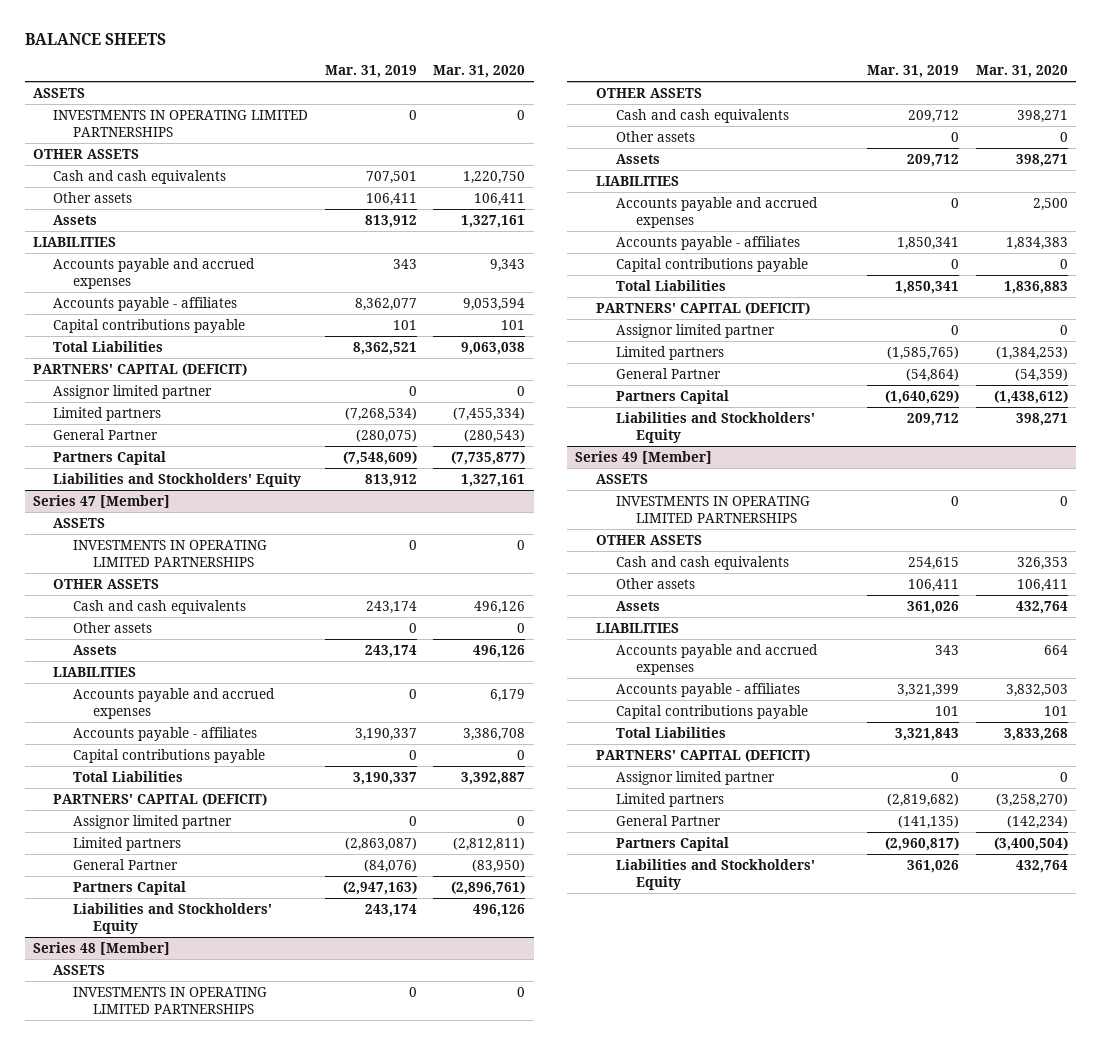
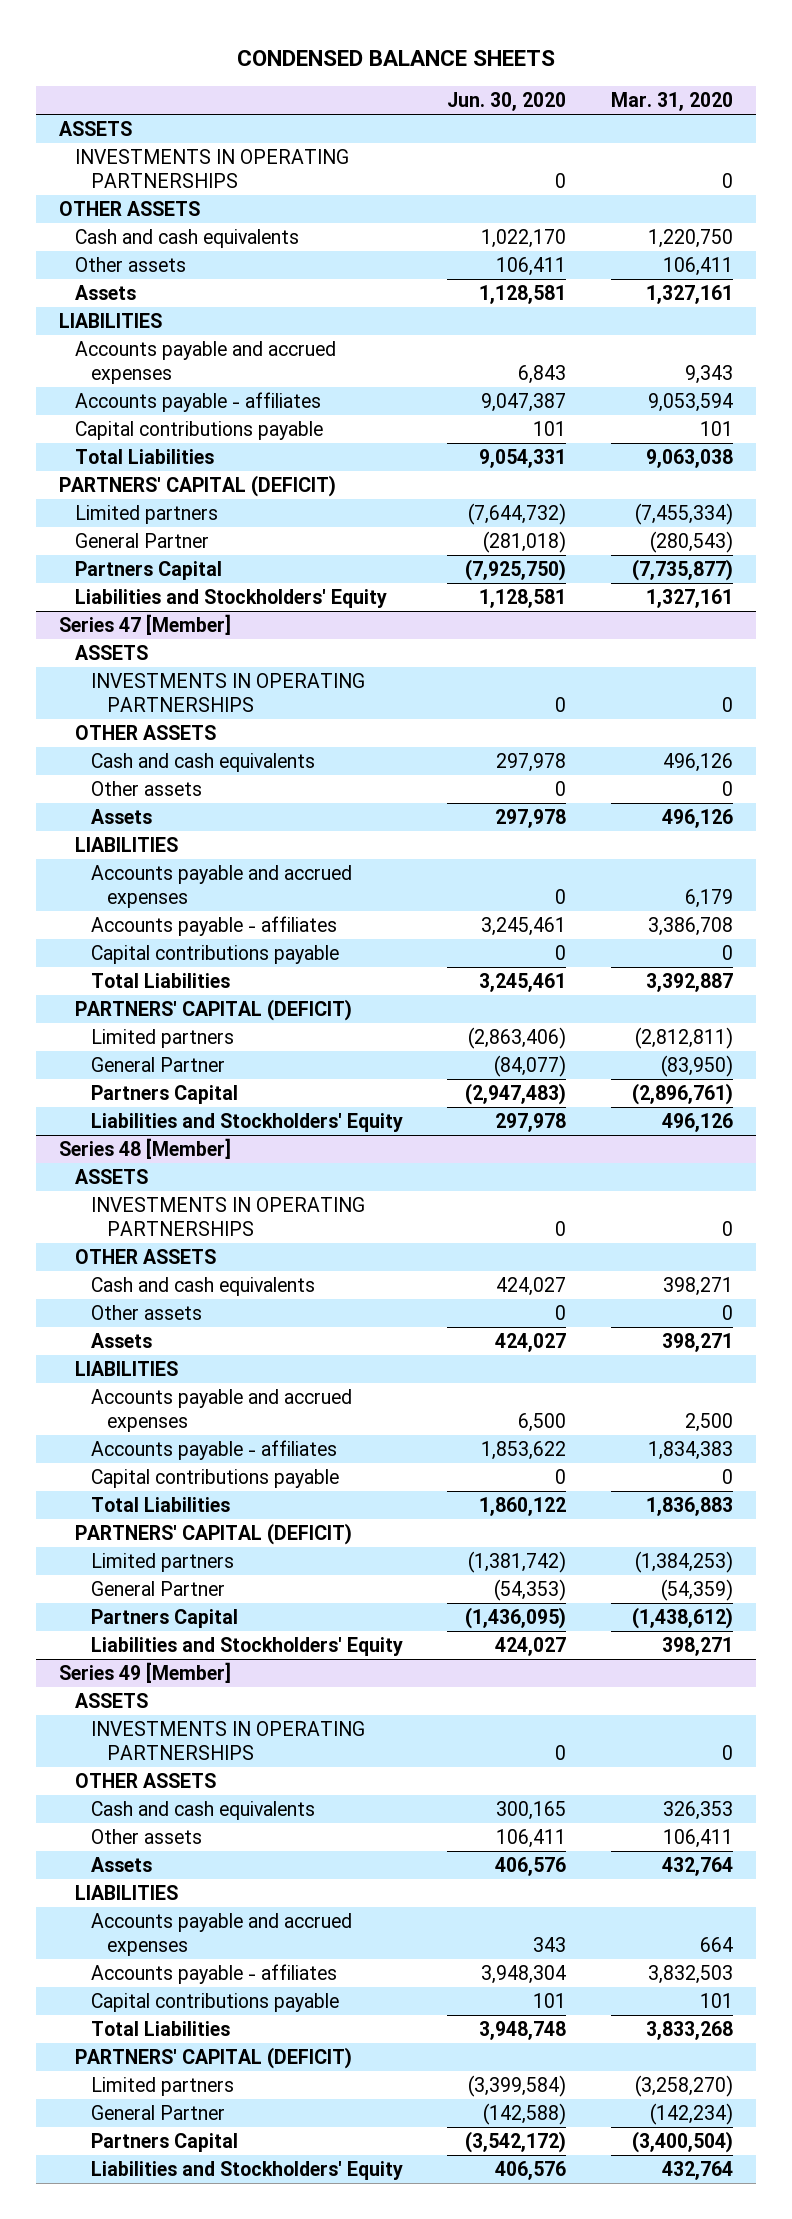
- BALANCE SHEETS
+ CONDENSED BALANCE SHEETS
- | Mar. 31, 2019 | Mar. 31, 2020
+ | Jun. 30, 2020 | Mar. 31, 2020
- INVESTMENTS IN OPERATING LIMITED PARTNERSHIPS | 0 | 0
+ INVESTMENTS IN OPERATING PARTNERSHIPS | 0 | 0
- Assignor limited partner | 0 | 0
@ Series 47 [Member]
- INVESTMENTS IN OPERATING LIMITED PARTNERSHIPS | 0 | 0
+ INVESTMENTS IN OPERATING PARTNERSHIPS | 0 | 0
- Assignor limited partner | 0 | 0
@ Series 48 [Member]
- INVESTMENTS IN OPERATING LIMITED PARTNERSHIPS | 0 | 0
+ INVESTMENTS IN OPERATING PARTNERSHIPS | 0 | 0
- Assignor limited partner | 0 | 0
@ Series 49 [Member]
- INVESTMENTS IN OPERATING LIMITED PARTNERSHIPS | 0 | 0
+ INVESTMENTS IN OPERATING PARTNERSHIPS | 0 | 0
- Assignor limited partner | 0 | 0

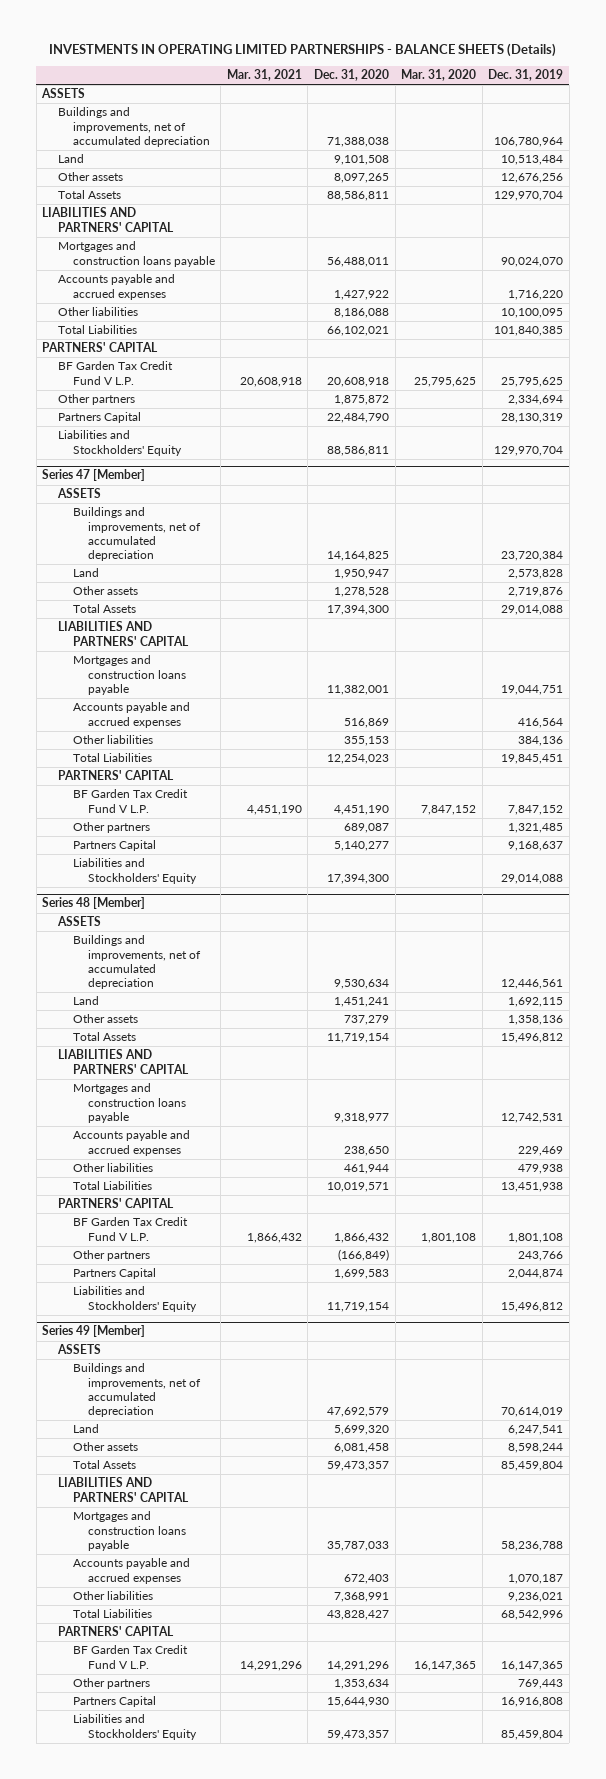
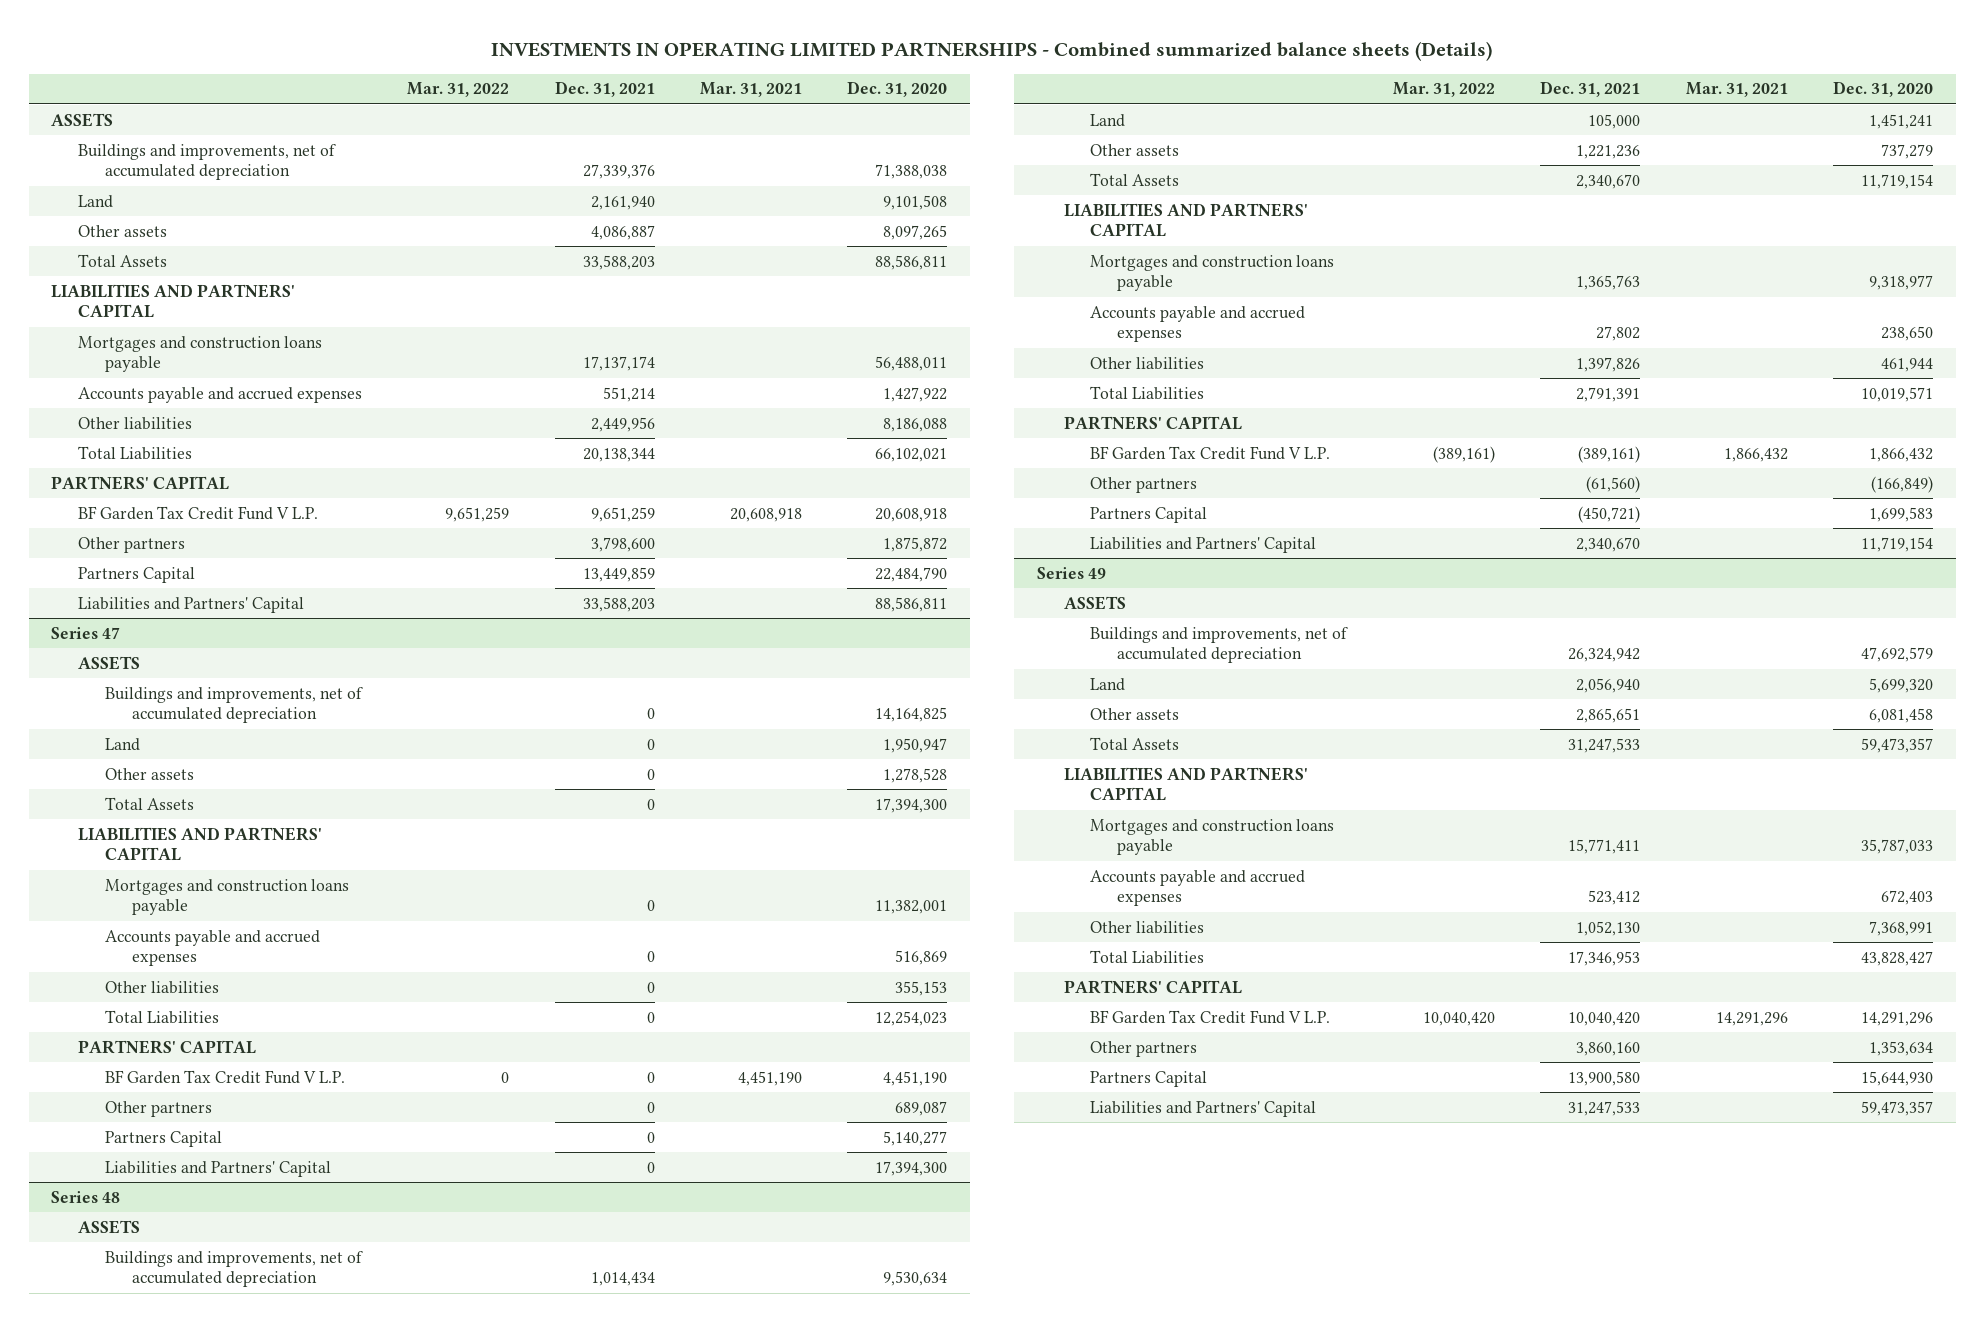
- INVESTMENTS IN OPERATING LIMITED PARTNERSHIPS - BALANCE SHEETS (Details)
+ INVESTMENTS IN OPERATING LIMITED PARTNERSHIPS - Combined summarized balance sheets (Details)
- | Mar. 31, 2021 | Dec. 31, 2020 | Mar. 31, 2020 | Dec. 31, 2019
+ | Mar. 31, 2022 | Dec. 31, 2021 | Mar. 31, 2021 | Dec. 31, 2020
- Liabilities and Stockholders' Equity | | 88,586,811 | | 129,970,704
- Series 47 [Member]
+ Liabilities and Partners' Capital | | 33,588,203 | | 88,586,811
+ Series 47
- Liabilities and Stockholders' Equity | | 17,394,300 | | 29,014,088
- Series 48 [Member]
+ Liabilities and Partners' Capital | | 0 | | 17,394,300
+ Series 48
- Liabilities and Stockholders' Equity | | 11,719,154 | | 15,496,812
- Series 49 [Member]
+ Liabilities and Partners' Capital | | 2,340,670 | | 11,719,154
+ Series 49
- Liabilities and Stockholders' Equity | | 59,473,357 | | 85,459,804
+ Liabilities and Partners' Capital | | 31,247,533 | | 59,473,357

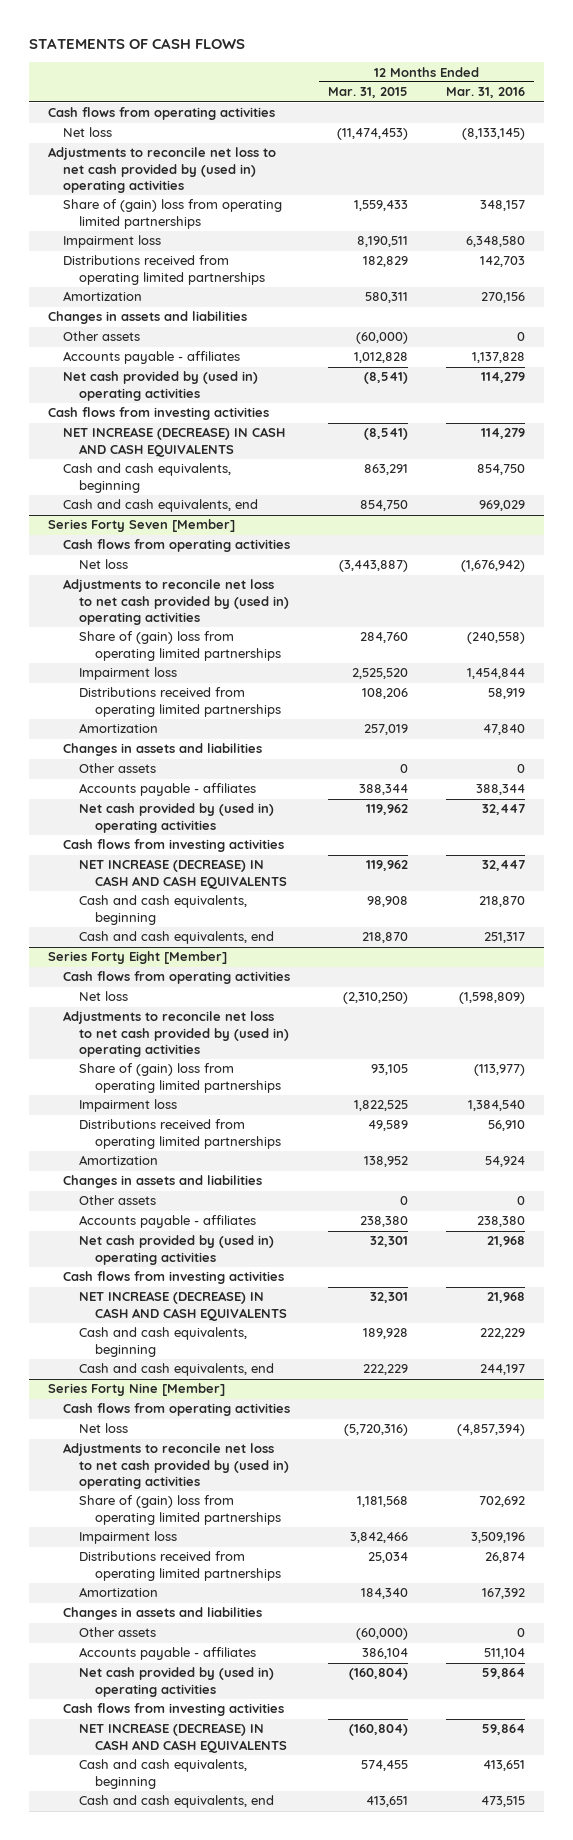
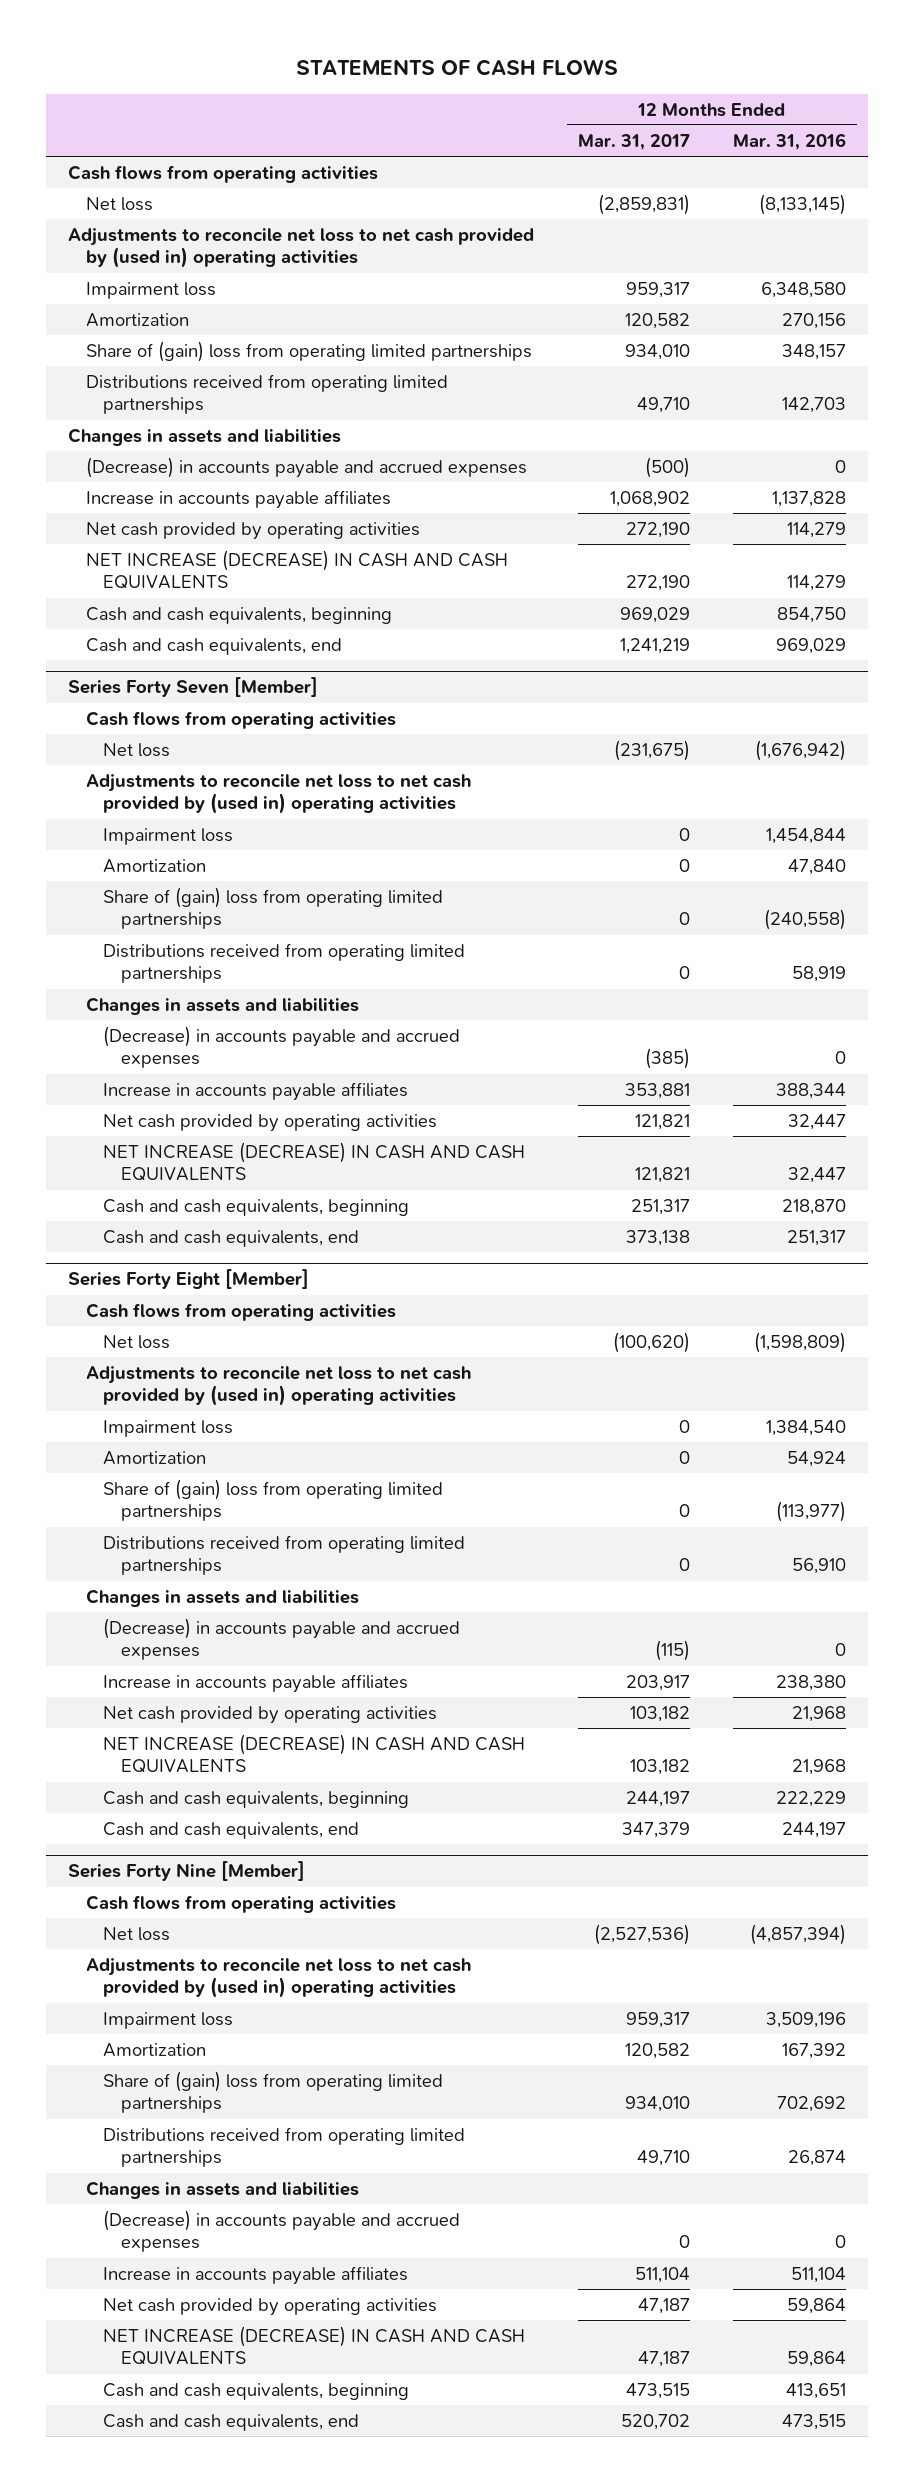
- | 12 Months Ended Mar. 31, 2015 | 12 Months Ended Mar. 31, 2016
+ | 12 Months Ended Mar. 31, 2017 | 12 Months Ended Mar. 31, 2016
moved down: Share of (gain) loss from operating limited partnerships | 934,010 | 348,157
moved down: Distributions received from operating limited partnerships | 49,710 | 142,703
- Other assets | (60,000) | 0
- Accounts payable - affiliates | 1,012,828 | 1,137,828
- Net cash provided by (used in) operating activities | (8,541) | 114,279
- Cash flows from investing activities
+ (Decrease) in accounts payable and accrued expenses | (500) | 0
+ Increase in accounts payable affiliates | 1,068,902 | 1,137,828
+ Net cash provided by operating activities | 272,190 | 114,279
@ Series Forty Seven [Member]
moved down: Share of (gain) loss from operating limited partnerships | 0 | (240,558)
moved down: Distributions received from operating limited partnerships | 0 | 58,919
- Other assets | 0 | 0
- Accounts payable - affiliates | 388,344 | 388,344
- Net cash provided by (used in) operating activities | 119,962 | 32,447
- Cash flows from investing activities
+ (Decrease) in accounts payable and accrued expenses | (385) | 0
+ Increase in accounts payable affiliates | 353,881 | 388,344
+ Net cash provided by operating activities | 121,821 | 32,447
@ Series Forty Eight [Member]
moved down: Share of (gain) loss from operating limited partnerships | 0 | (113,977)
moved down: Distributions received from operating limited partnerships | 0 | 56,910
- Other assets | 0 | 0
- Accounts payable - affiliates | 238,380 | 238,380
- Net cash provided by (used in) operating activities | 32,301 | 21,968
- Cash flows from investing activities
+ (Decrease) in accounts payable and accrued expenses | (115) | 0
+ Increase in accounts payable affiliates | 203,917 | 238,380
+ Net cash provided by operating activities | 103,182 | 21,968
@ Series Forty Nine [Member]
moved down: Share of (gain) loss from operating limited partnerships | 934,010 | 702,692
moved down: Distributions received from operating limited partnerships | 49,710 | 26,874
- Other assets | (60,000) | 0
- Accounts payable - affiliates | 386,104 | 511,104
- Net cash provided by (used in) operating activities | (160,804) | 59,864
- Cash flows from investing activities
+ (Decrease) in accounts payable and accrued expenses | 0 | 0
+ Increase in accounts payable affiliates | 511,104 | 511,104
+ Net cash provided by operating activities | 47,187 | 59,864

